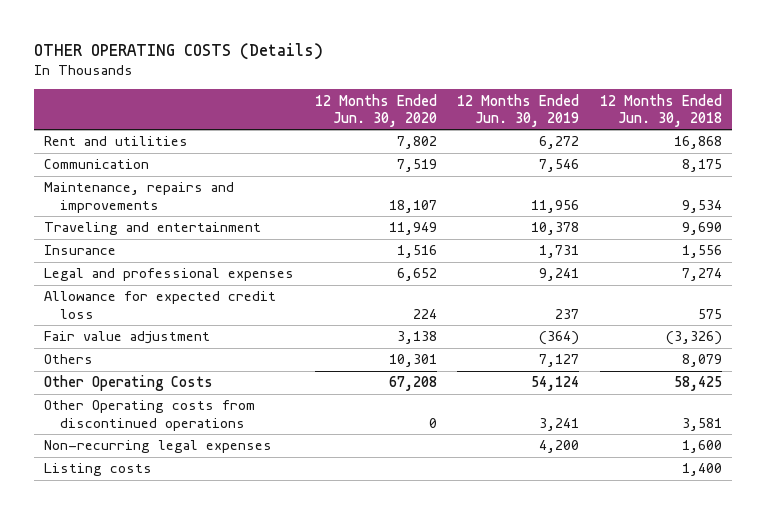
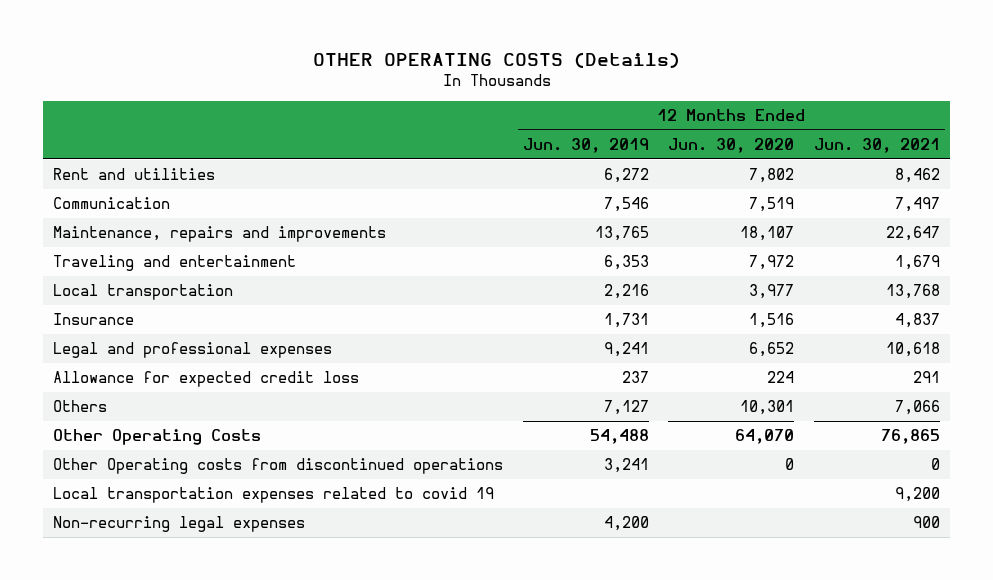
- | 12 Months Ended Jun. 30, 2020 | 12 Months Ended Jun. 30, 2019 | 12 Months Ended Jun. 30, 2018
+ | 12 Months Ended Jun. 30, 2019 | 12 Months Ended Jun. 30, 2020 | 12 Months Ended Jun. 30, 2021
- Maintenance, repairs and improvements | 18,107 | 11,956 | 9,534
- Traveling and entertainment | 11,949 | 10,378 | 9,690
+ Maintenance, repairs and improvements | 13,765 | 18,107 | 22,647
+ Traveling and entertainment | 6,353 | 7,972 | 1,679
+ Local transportation | 2,216 | 3,977 | 13,768
- Fair value adjustment | 3,138 | (364) | (3,326)
- Other Operating Costs | 67,208 | 54,124 | 58,425
+ Other Operating Costs | 54,488 | 64,070 | 76,865
+ Local transportation expenses related to covid 19 | | | 9,200
- Listing costs | | | 1,400

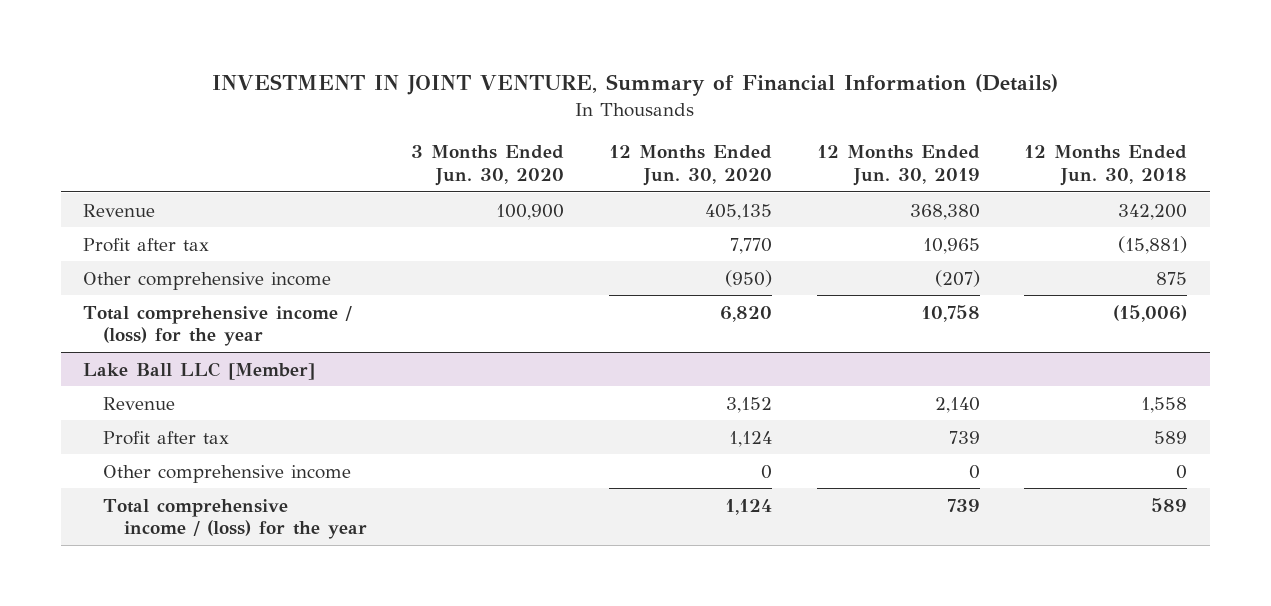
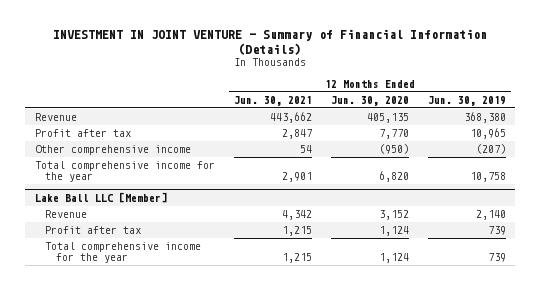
- INVESTMENT IN JOINT VENTURE, Summary of Financial Information (Details)
+ INVESTMENT IN JOINT VENTURE - Summary of Financial Information (Details)
- | 3 Months Ended Jun. 30, 2020 | 12 Months Ended Jun. 30, 2020 | 12 Months Ended Jun. 30, 2019 | 12 Months Ended Jun. 30, 2018
+ | 12 Months Ended Jun. 30, 2021 | 12 Months Ended Jun. 30, 2020 | 12 Months Ended Jun. 30, 2019
- Total comprehensive income / (loss) for the year | | 6,820 | 10,758 | (15,006)
+ Total comprehensive income for the year | 2,901 | 6,820 | 10,758
@ Lake Ball LLC [Member]
- Other comprehensive income | | 0 | 0 | 0
- Total comprehensive income / (loss) for the year | | 1,124 | 739 | 589
+ Total comprehensive income for the year | 1,215 | 1,124 | 739

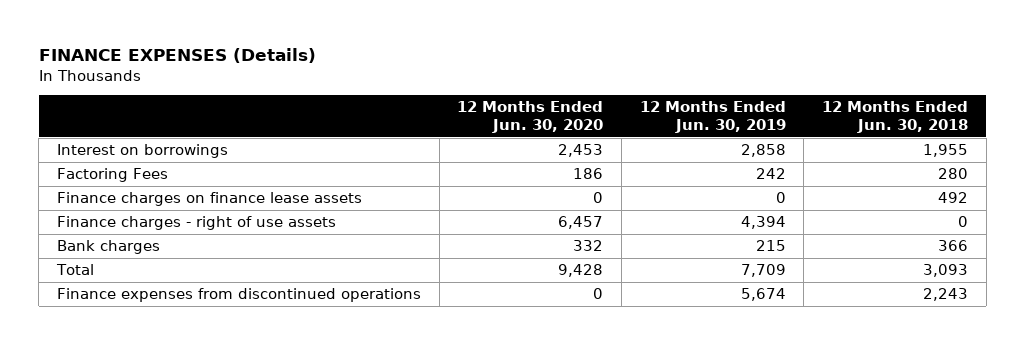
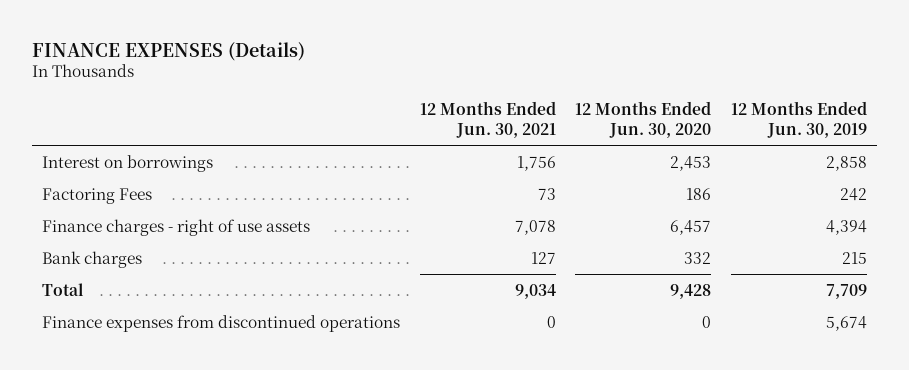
- | 12 Months Ended Jun. 30, 2020 | 12 Months Ended Jun. 30, 2019 | 12 Months Ended Jun. 30, 2018
+ | 12 Months Ended Jun. 30, 2021 | 12 Months Ended Jun. 30, 2020 | 12 Months Ended Jun. 30, 2019
- Finance charges on finance lease assets | 0 | 0 | 492

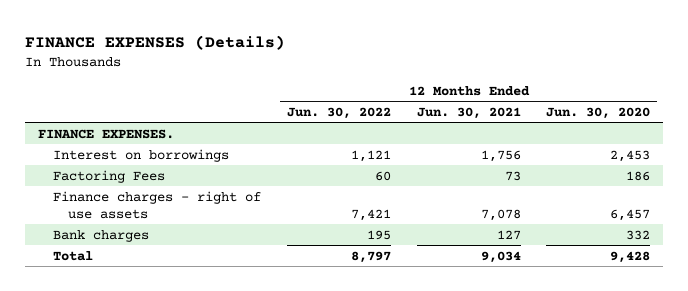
- | 12 Months Ended Jun. 30, 2021 | 12 Months Ended Jun. 30, 2020 | 12 Months Ended Jun. 30, 2019
+ | 12 Months Ended Jun. 30, 2022 | 12 Months Ended Jun. 30, 2021 | 12 Months Ended Jun. 30, 2020
+ FINANCE EXPENSES.
- Finance expenses from discontinued operations | 0 | 0 | 5,674

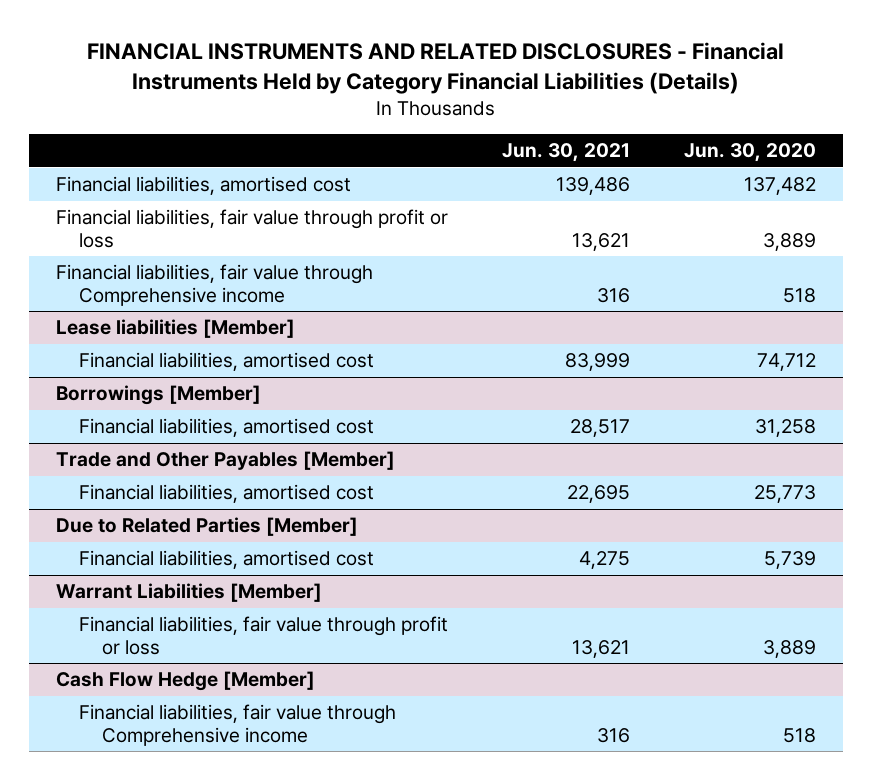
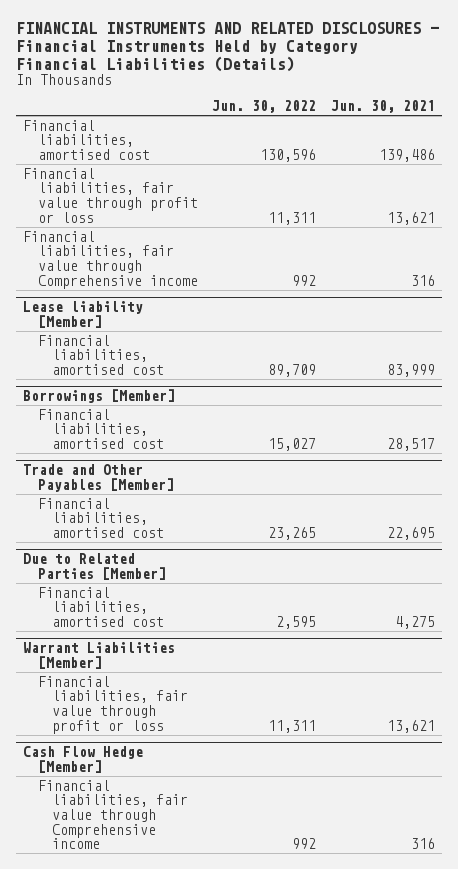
- | Jun. 30, 2021 | Jun. 30, 2020
+ | Jun. 30, 2022 | Jun. 30, 2021
- Lease liabilities [Member]
+ Lease liability [Member]

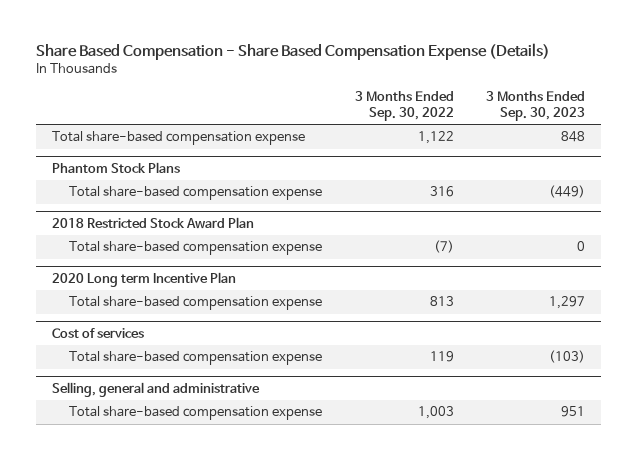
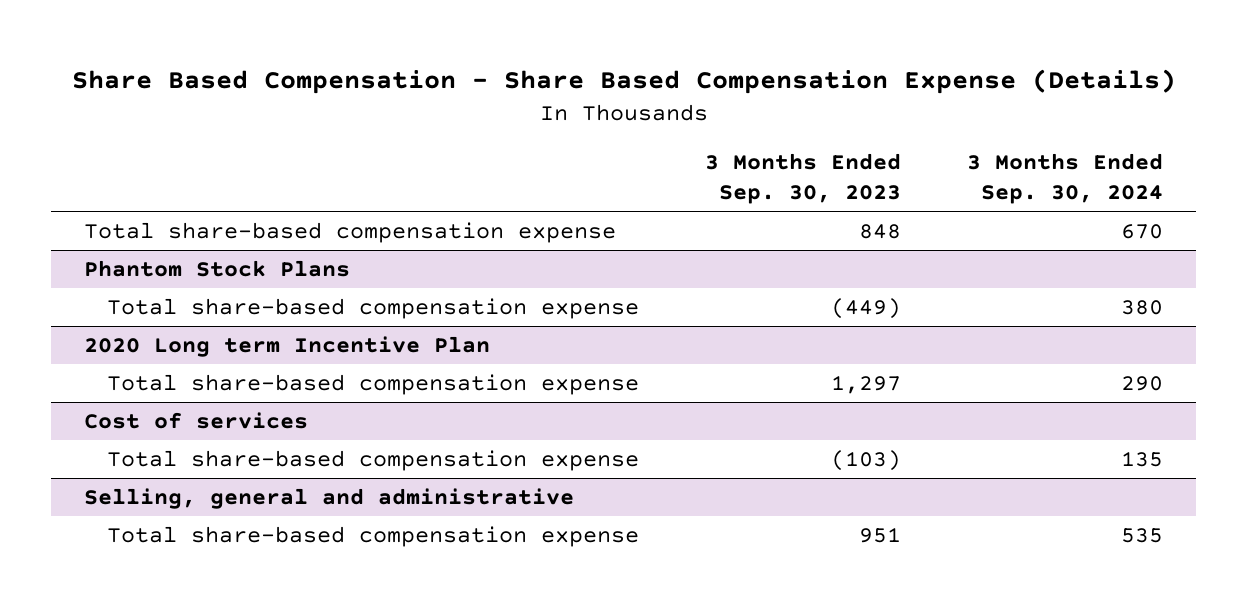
- | 3 Months Ended Sep. 30, 2022 | 3 Months Ended Sep. 30, 2023
+ | 3 Months Ended Sep. 30, 2023 | 3 Months Ended Sep. 30, 2024
- 2018 Restricted Stock Award Plan
- Total share-based compensation expense | (7) | 0

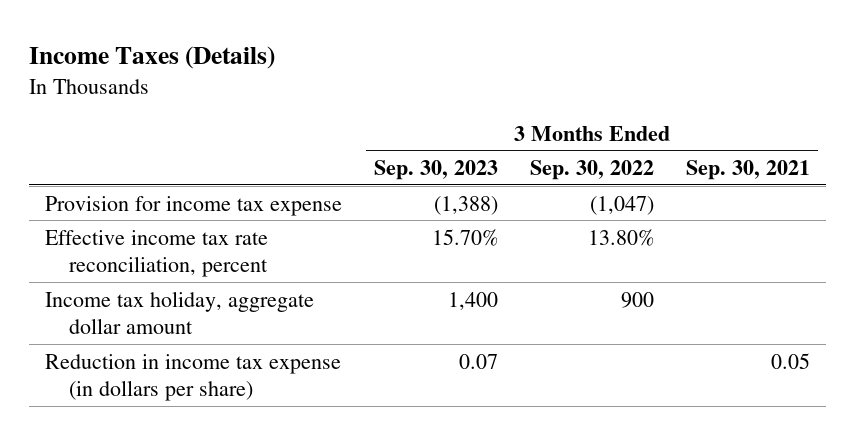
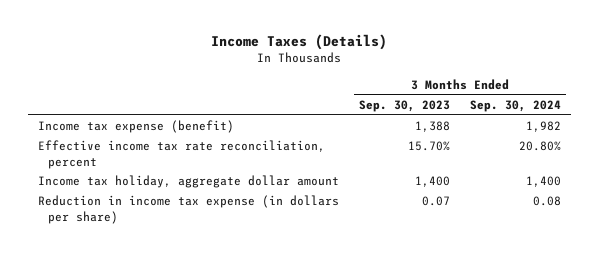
- | 3 Months Ended Sep. 30, 2023 | 3 Months Ended Sep. 30, 2022 | 3 Months Ended Sep. 30, 2021
+ | 3 Months Ended Sep. 30, 2023 | 3 Months Ended Sep. 30, 2024
- Provision for income tax expense | (1,388) | (1,047) |
+ Income tax expense (benefit) | 1,388 | 1,982

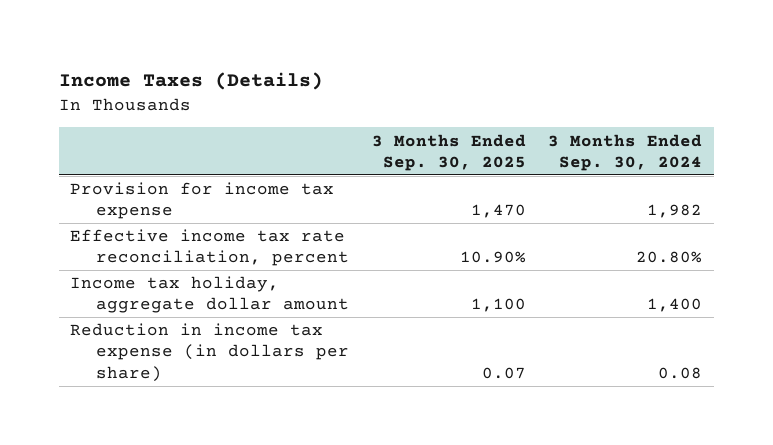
- | 3 Months Ended Sep. 30, 2023 | 3 Months Ended Sep. 30, 2024
+ | 3 Months Ended Sep. 30, 2025 | 3 Months Ended Sep. 30, 2024
- Income tax expense (benefit) | 1,388 | 1,982
+ Provision for income tax expense | 1,470 | 1,982

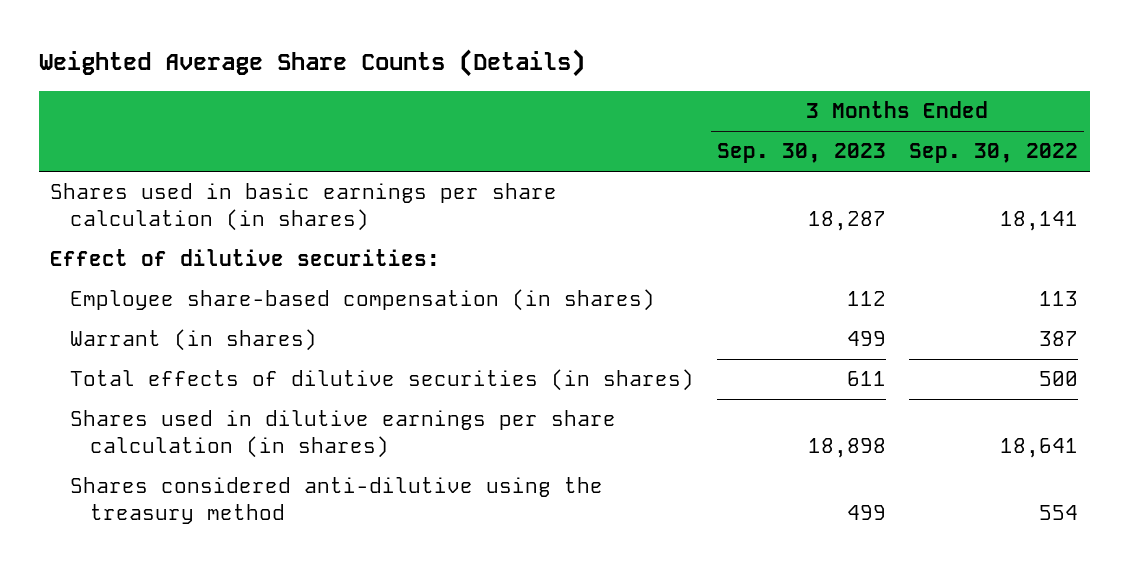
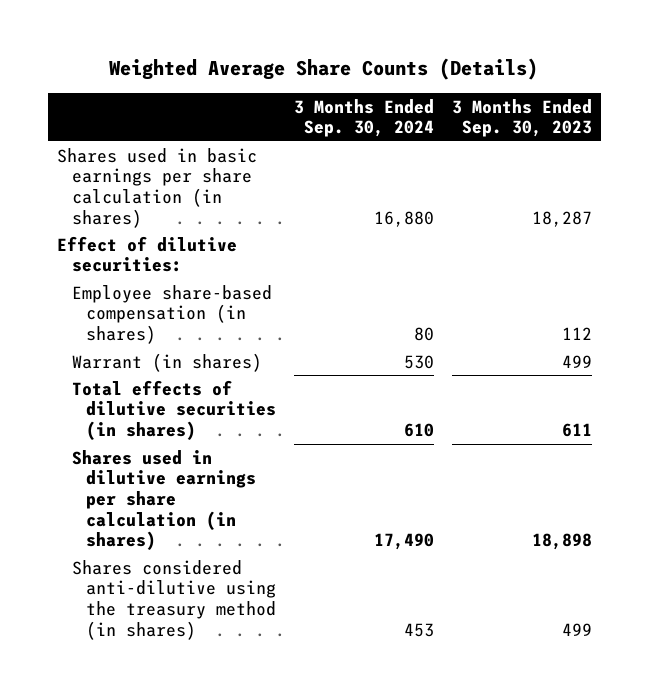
- | 3 Months Ended Sep. 30, 2023 | 3 Months Ended Sep. 30, 2022
+ | 3 Months Ended Sep. 30, 2024 | 3 Months Ended Sep. 30, 2023
- Shares considered anti-dilutive using the treasury method | 499 | 554
+ Shares considered anti-dilutive using the treasury method (in shares) | 453 | 499

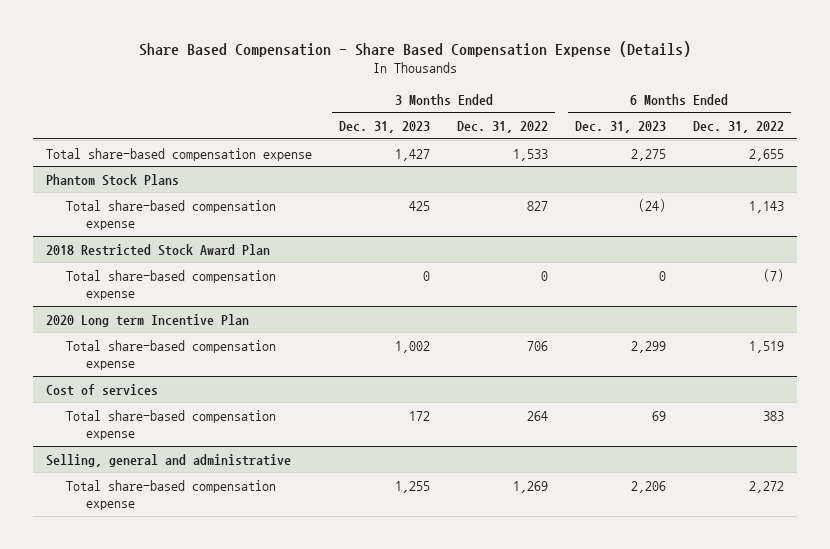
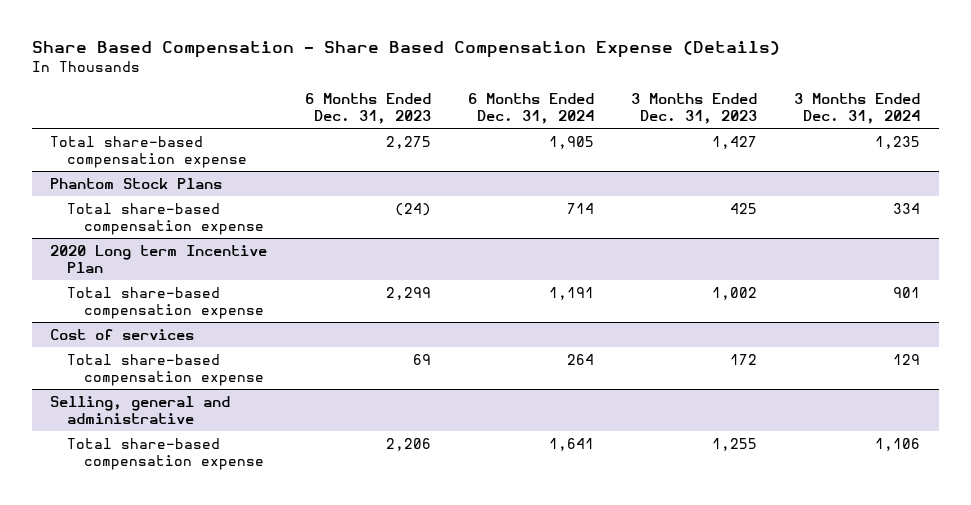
- | 3 Months Ended Dec. 31, 2023 | 3 Months Ended Dec. 31, 2022 | 6 Months Ended Dec. 31, 2023 | 6 Months Ended Dec. 31, 2022
+ | 6 Months Ended Dec. 31, 2023 | 6 Months Ended Dec. 31, 2024 | 3 Months Ended Dec. 31, 2023 | 3 Months Ended Dec. 31, 2024
- 2018 Restricted Stock Award Plan
- Total share-based compensation expense | 0 | 0 | 0 | (7)

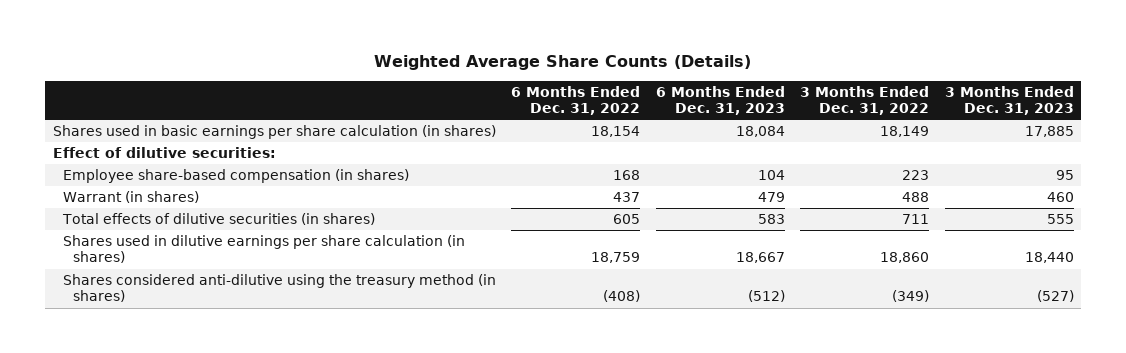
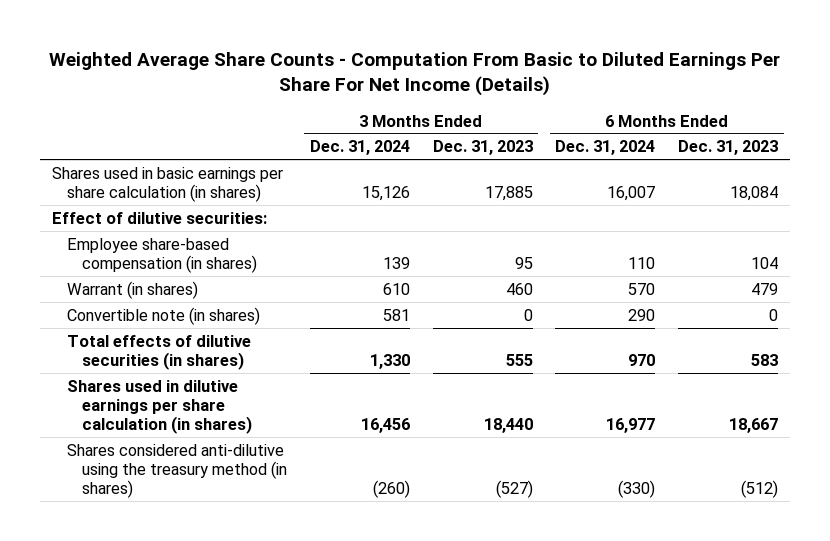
- Weighted Average Share Counts (Details)
+ Weighted Average Share Counts - Computation From Basic to Diluted Earnings Per Share For Net Income (Details)
- | 6 Months Ended Dec. 31, 2022 | 6 Months Ended Dec. 31, 2023 | 3 Months Ended Dec. 31, 2022 | 3 Months Ended Dec. 31, 2023
+ | 3 Months Ended Dec. 31, 2024 | 3 Months Ended Dec. 31, 2023 | 6 Months Ended Dec. 31, 2024 | 6 Months Ended Dec. 31, 2023
+ Convertible note (in shares) | 581 | 0 | 290 | 0

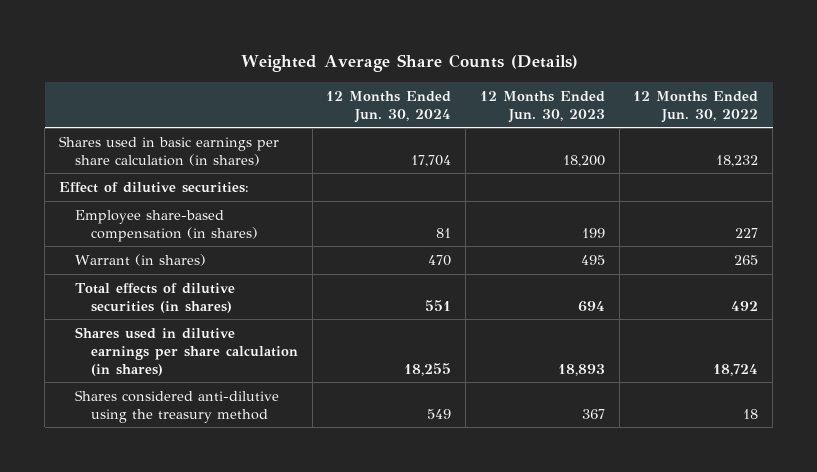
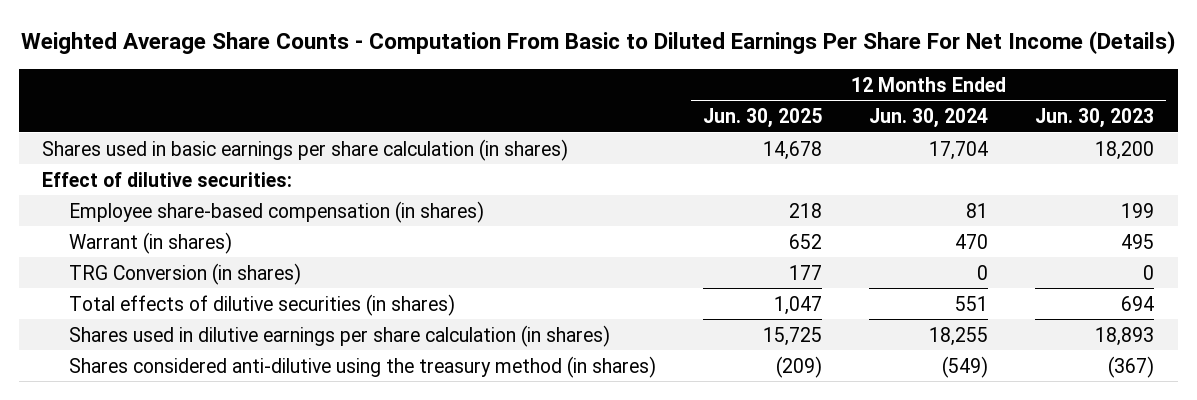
- Weighted Average Share Counts (Details)
+ Weighted Average Share Counts - Computation From Basic to Diluted Earnings Per Share For Net Income (Details)
- | 12 Months Ended Jun. 30, 2024 | 12 Months Ended Jun. 30, 2023 | 12 Months Ended Jun. 30, 2022
+ | 12 Months Ended Jun. 30, 2025 | 12 Months Ended Jun. 30, 2024 | 12 Months Ended Jun. 30, 2023
+ TRG Conversion (in shares) | 177 | 0 | 0
- Shares considered anti-dilutive using the treasury method | 549 | 367 | 18
+ Shares considered anti-dilutive using the treasury method (in shares) | (209) | (549) | (367)

